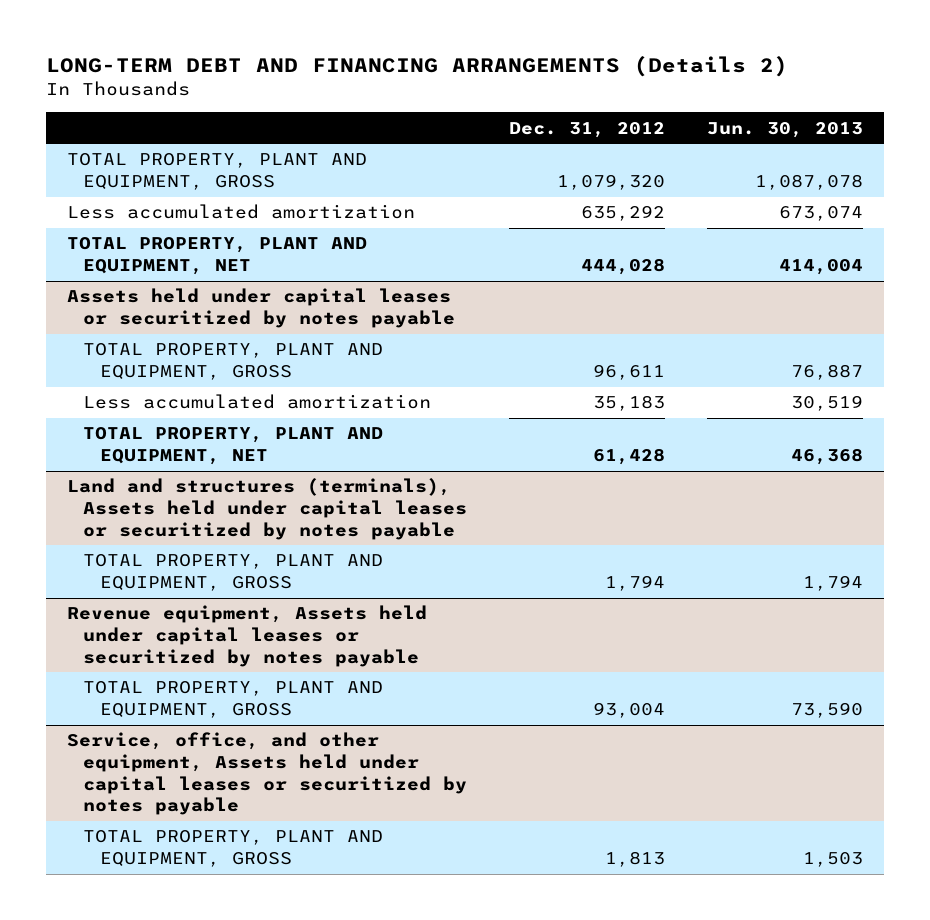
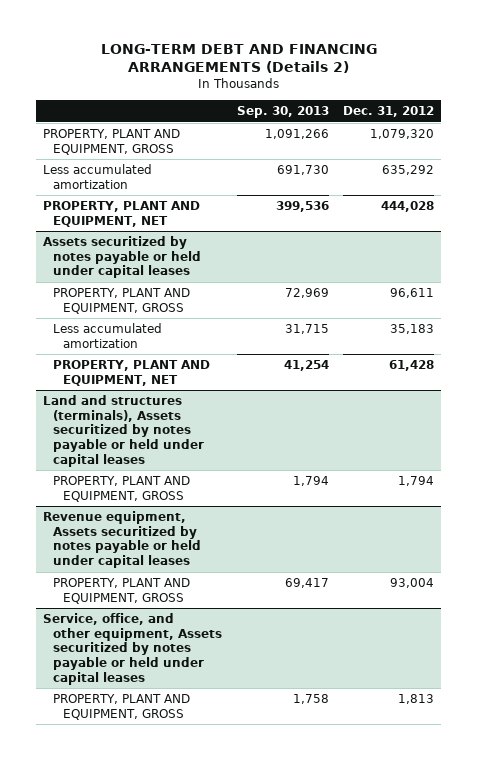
- | Dec. 31, 2012 | Jun. 30, 2013
+ | Sep. 30, 2013 | Dec. 31, 2012
- TOTAL PROPERTY, PLANT AND EQUIPMENT, GROSS | 1,079,320 | 1,087,078
+ PROPERTY, PLANT AND EQUIPMENT, GROSS | 1,091,266 | 1,079,320
- TOTAL PROPERTY, PLANT AND EQUIPMENT, NET | 444,028 | 414,004
- Assets held under capital leases or securitized by notes payable
- TOTAL PROPERTY, PLANT AND EQUIPMENT, GROSS | 96,611 | 76,887
+ PROPERTY, PLANT AND EQUIPMENT, NET | 399,536 | 444,028
+ Assets securitized by notes payable or held under capital leases
+ PROPERTY, PLANT AND EQUIPMENT, GROSS | 72,969 | 96,611
- TOTAL PROPERTY, PLANT AND EQUIPMENT, NET | 61,428 | 46,368
- Land and structures (terminals), Assets held under capital leases or securitized by notes payable
- TOTAL PROPERTY, PLANT AND EQUIPMENT, GROSS | 1,794 | 1,794
- Revenue equipment, Assets held under capital leases or securitized by notes payable
- TOTAL PROPERTY, PLANT AND EQUIPMENT, GROSS | 93,004 | 73,590
- Service, office, and other equipment, Assets held under capital leases or securitized by notes payable
- TOTAL PROPERTY, PLANT AND EQUIPMENT, GROSS | 1,813 | 1,503
+ PROPERTY, PLANT AND EQUIPMENT, NET | 41,254 | 61,428
+ Land and structures (terminals), Assets securitized by notes payable or held under capital leases
+ PROPERTY, PLANT AND EQUIPMENT, GROSS | 1,794 | 1,794
+ Revenue equipment, Assets securitized by notes payable or held under capital leases
+ PROPERTY, PLANT AND EQUIPMENT, GROSS | 69,417 | 93,004
+ Service, office, and other equipment, Assets securitized by notes payable or held under capital leases
+ PROPERTY, PLANT AND EQUIPMENT, GROSS | 1,758 | 1,813

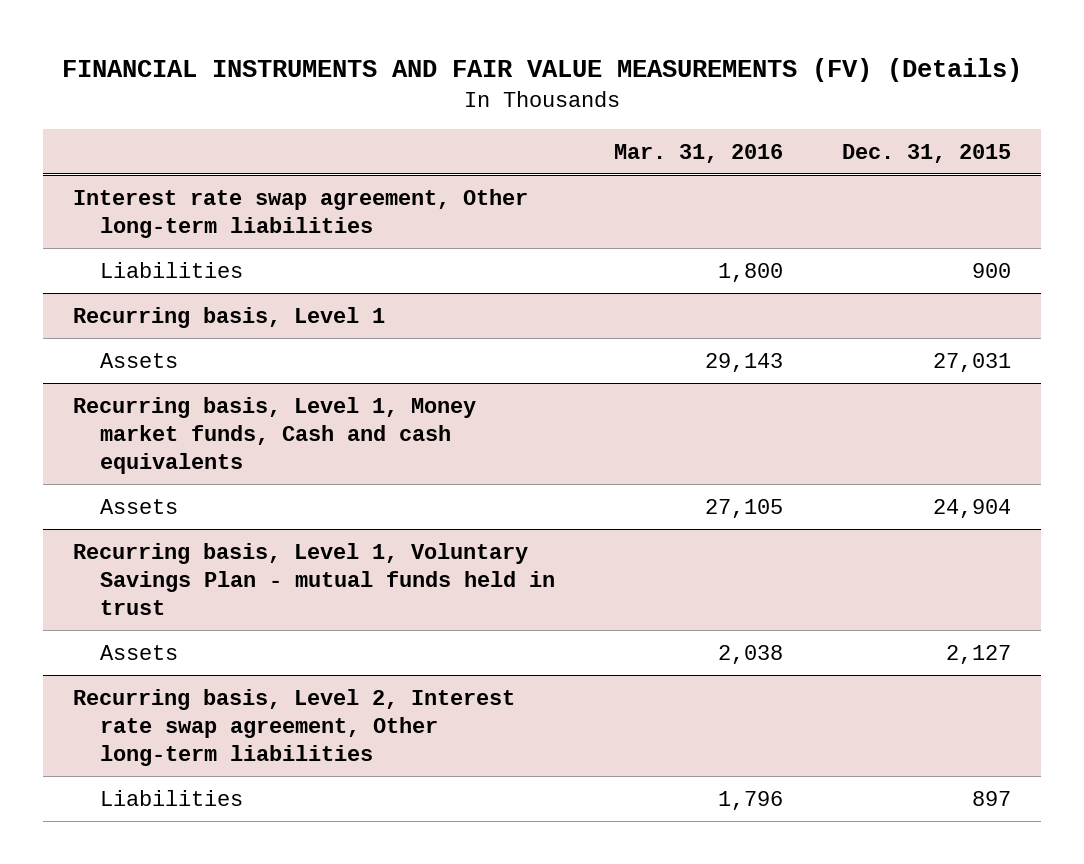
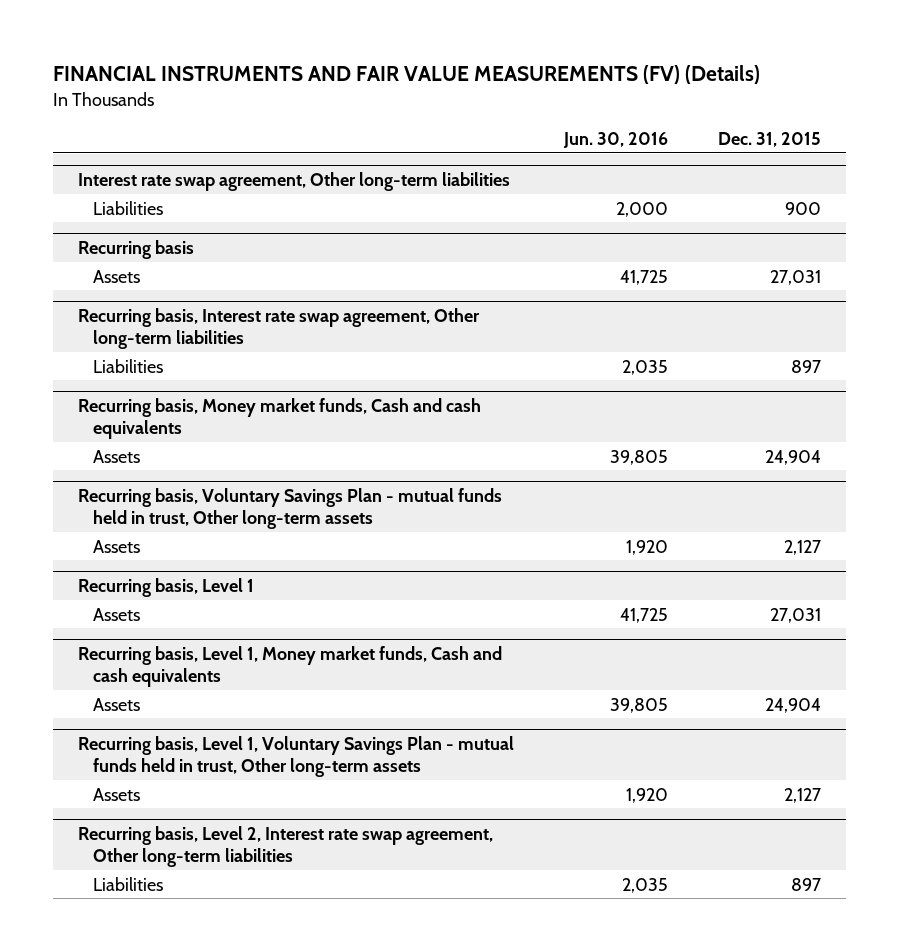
- | Mar. 31, 2016 | Dec. 31, 2015
+ | Jun. 30, 2016 | Dec. 31, 2015
+ Recurring basis
+ Assets | 41,725 | 27,031
+ Recurring basis, Interest rate swap agreement, Other long-term liabilities
+ Liabilities | 2,035 | 897
+ Recurring basis, Money market funds, Cash and cash equivalents
+ Assets | 39,805 | 24,904
+ Recurring basis, Voluntary Savings Plan - mutual funds held in trust, Other long-term assets
+ Assets | 1,920 | 2,127
- Recurring basis, Level 1, Voluntary Savings Plan - mutual funds held in trust
+ Recurring basis, Level 1, Voluntary Savings Plan - mutual funds held in trust, Other long-term assets

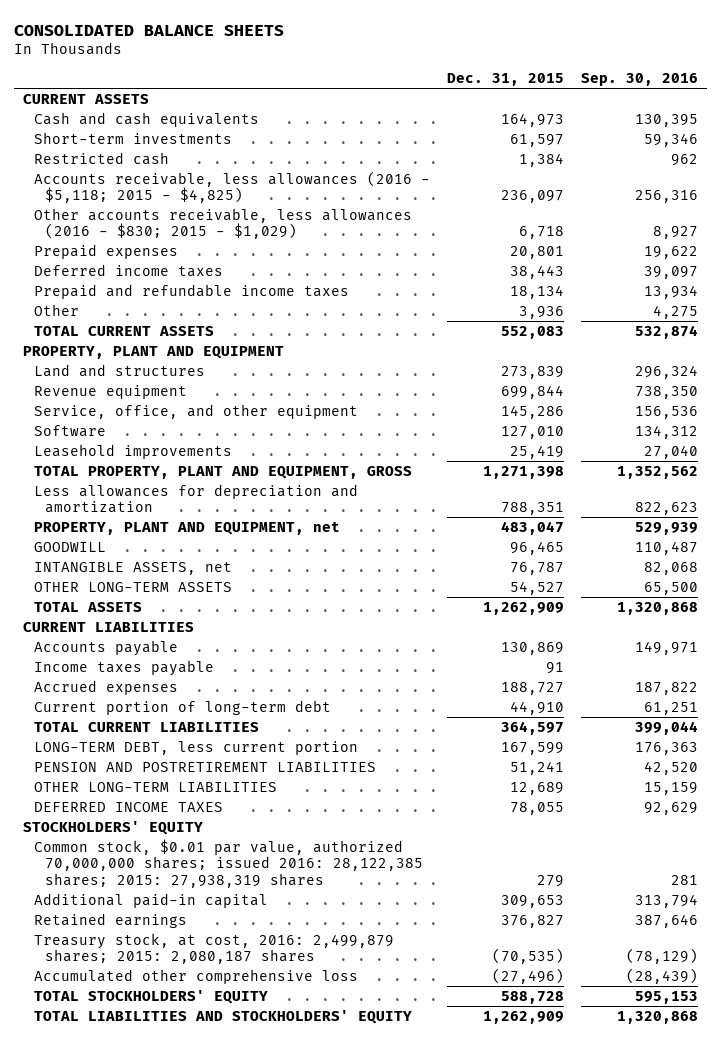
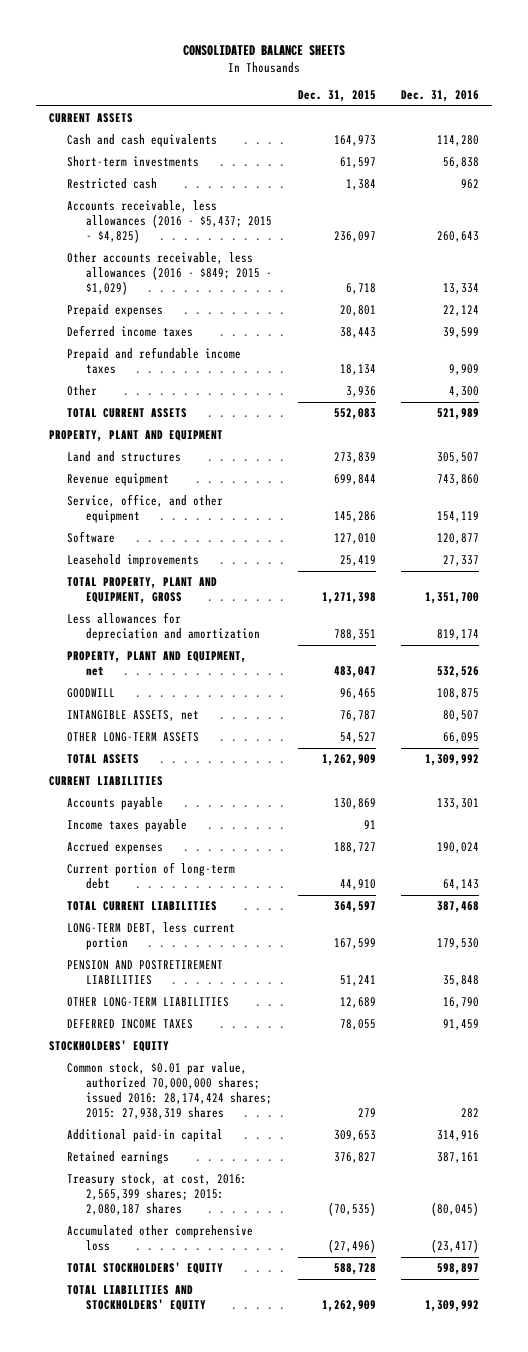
- | Dec. 31, 2015 | Sep. 30, 2016
+ | Dec. 31, 2015 | Dec. 31, 2016
- Accounts receivable, less allowances (2016 - $5,118; 2015 - $4,825) | 236,097 | 256,316
- Other accounts receivable, less allowances (2016 - $830; 2015 - $1,029) | 6,718 | 8,927
+ Accounts receivable, less allowances (2016 - $5,437; 2015 - $4,825) | 236,097 | 260,643
+ Other accounts receivable, less allowances (2016 - $849; 2015 - $1,029) | 6,718 | 13,334
- Common stock, $0.01 par value, authorized 70,000,000 shares; issued 2016: 28,122,385 shares; 2015: 27,938,319 shares | 279 | 281
+ Common stock, $0.01 par value, authorized 70,000,000 shares; issued 2016: 28,174,424 shares; 2015: 27,938,319 shares | 279 | 282
- Treasury stock, at cost, 2016: 2,499,879 shares; 2015: 2,080,187 shares | (70,535) | (78,129)
+ Treasury stock, at cost, 2016: 2,565,399 shares; 2015: 2,080,187 shares | (70,535) | (80,045)

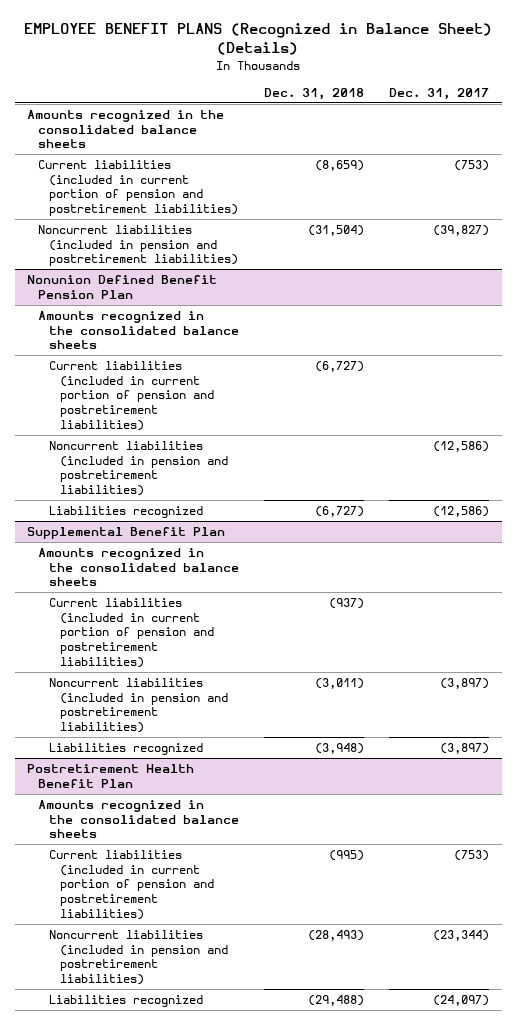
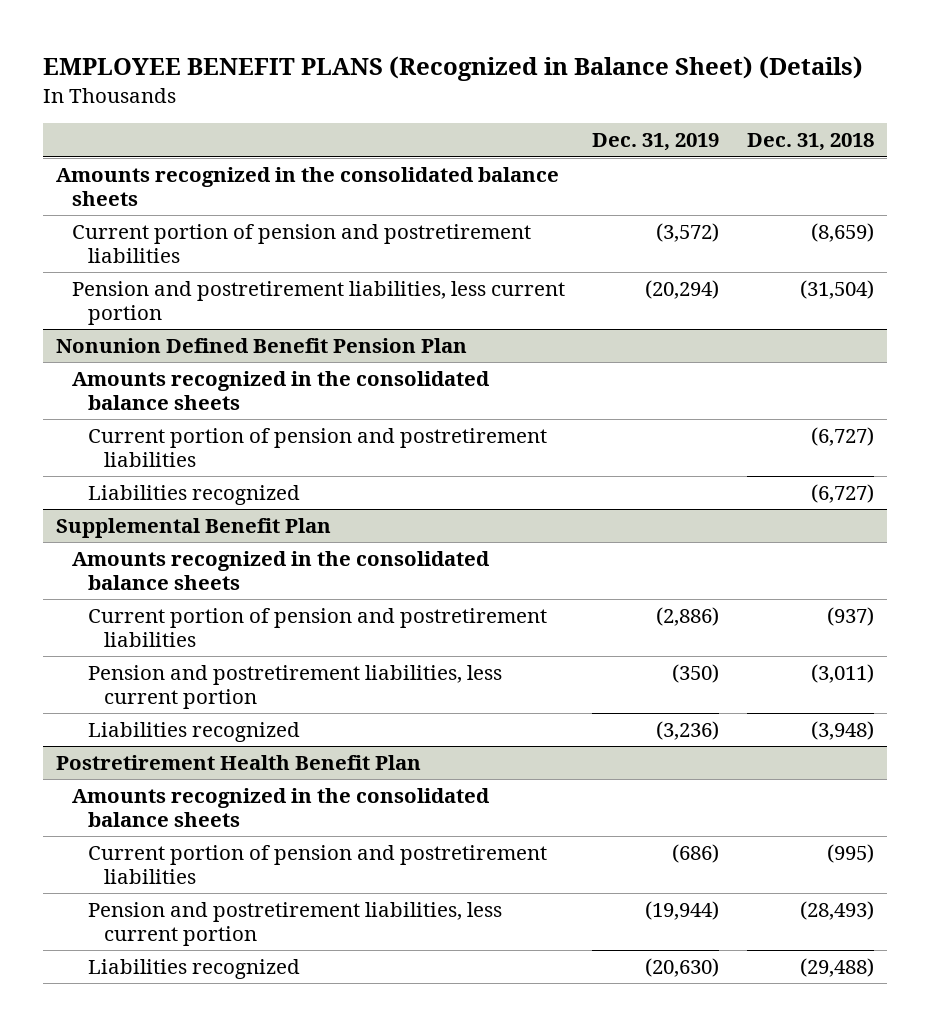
- | Dec. 31, 2018 | Dec. 31, 2017
+ | Dec. 31, 2019 | Dec. 31, 2018
- Current liabilities (included in current portion of pension and postretirement liabilities) | (8,659) | (753)
- Noncurrent liabilities (included in pension and postretirement liabilities) | (31,504) | (39,827)
+ Current portion of pension and postretirement liabilities | (3,572) | (8,659)
+ Pension and postretirement liabilities, less current portion | (20,294) | (31,504)
@ Nonunion Defined Benefit Pension Plan
- Current liabilities (included in current portion of pension and postretirement liabilities) | (6,727) |
- Noncurrent liabilities (included in pension and postretirement liabilities) | | (12,586)
+ Current portion of pension and postretirement liabilities | | (6,727)
@ Supplemental Benefit Plan
- Current liabilities (included in current portion of pension and postretirement liabilities) | (937) |
- Noncurrent liabilities (included in pension and postretirement liabilities) | (3,011) | (3,897)
+ Current portion of pension and postretirement liabilities | (2,886) | (937)
+ Pension and postretirement liabilities, less current portion | (350) | (3,011)
@ Postretirement Health Benefit Plan
- Current liabilities (included in current portion of pension and postretirement liabilities) | (995) | (753)
- Noncurrent liabilities (included in pension and postretirement liabilities) | (28,493) | (23,344)
+ Current portion of pension and postretirement liabilities | (686) | (995)
+ Pension and postretirement liabilities, less current portion | (19,944) | (28,493)

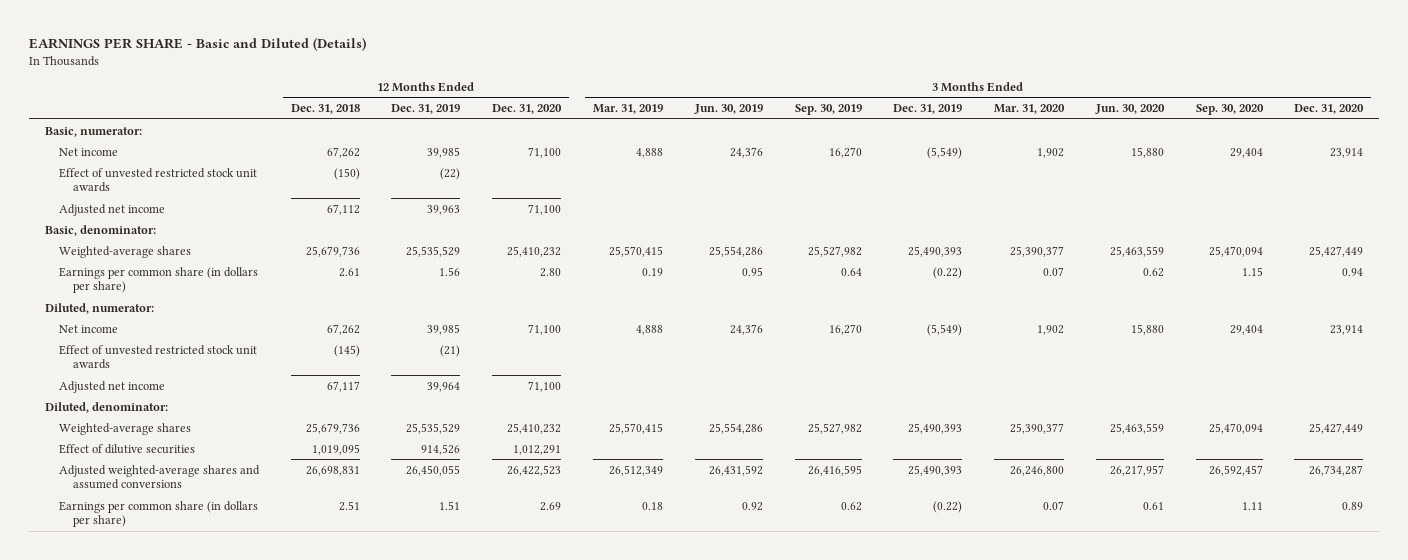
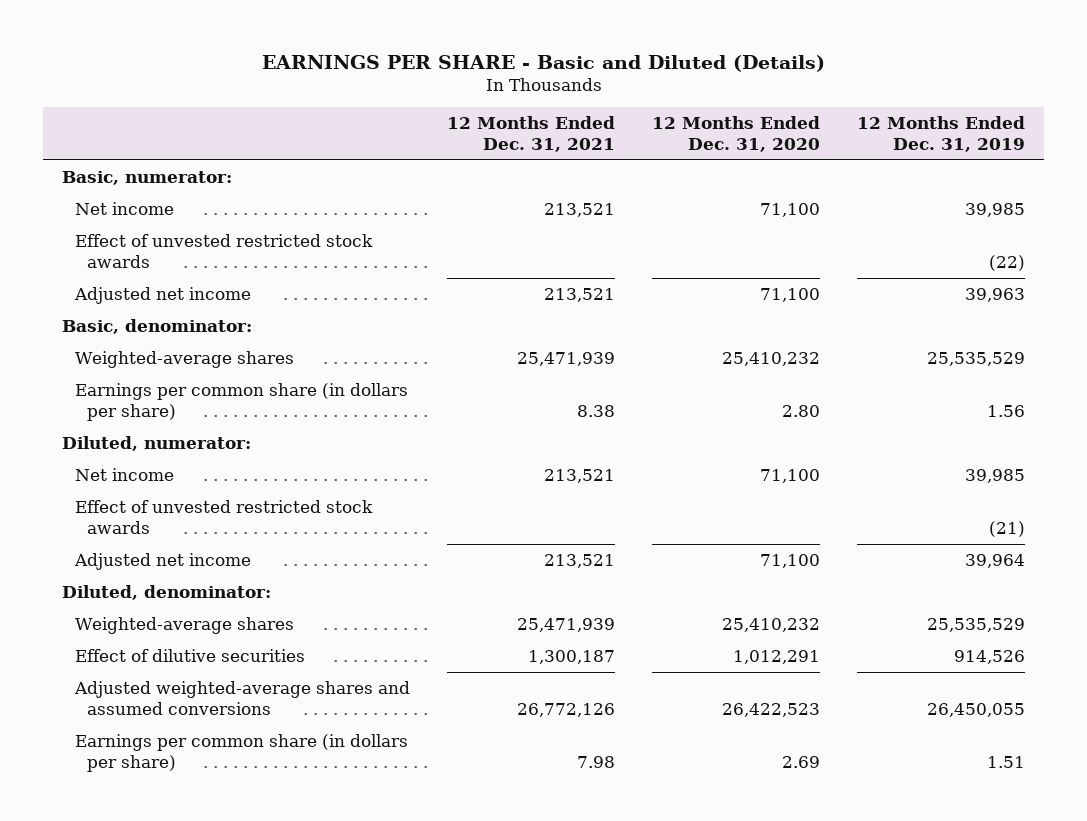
- | 12 Months Ended Dec. 31, 2018 | 12 Months Ended Dec. 31, 2019 | 12 Months Ended Dec. 31, 2020 | 3 Months Ended Mar. 31, 2019 | 3 Months Ended Jun. 30, 2019 | 3 Months Ended Sep. 30, 2019 | 3 Months Ended Dec. 31, 2019 | 3 Months Ended Mar. 31, 2020 | 3 Months Ended Jun. 30, 2020 | 3 Months Ended Sep. 30, 2020 | 3 Months Ended Dec. 31, 2020
+ | 12 Months Ended Dec. 31, 2021 | 12 Months Ended Dec. 31, 2020 | 12 Months Ended Dec. 31, 2019
- Effect of unvested restricted stock unit awards | (150) | (22) | | | | | | | | |
+ Effect of unvested restricted stock awards | | | (22)
- Effect of unvested restricted stock unit awards | (145) | (21) | | | | | | | | |
+ Effect of unvested restricted stock awards | | | (21)

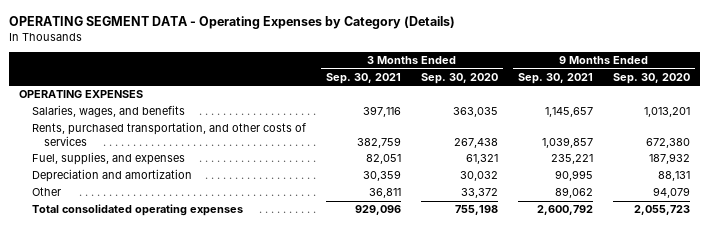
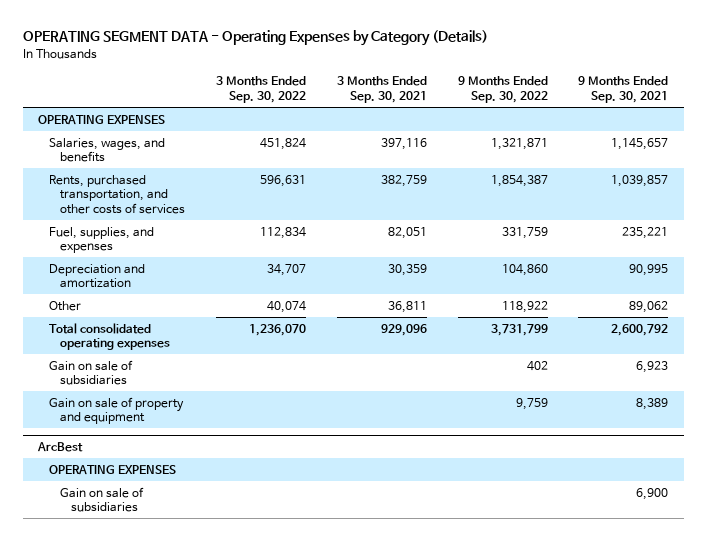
- | 3 Months Ended Sep. 30, 2021 | 3 Months Ended Sep. 30, 2020 | 9 Months Ended Sep. 30, 2021 | 9 Months Ended Sep. 30, 2020
+ | 3 Months Ended Sep. 30, 2022 | 3 Months Ended Sep. 30, 2021 | 9 Months Ended Sep. 30, 2022 | 9 Months Ended Sep. 30, 2021
+ Gain on sale of subsidiaries | | | 402 | 6,923
+ Gain on sale of property and equipment | | | 9,759 | 8,389
+ ArcBest
+ OPERATING EXPENSES
+ Gain on sale of subsidiaries | | | | 6,900

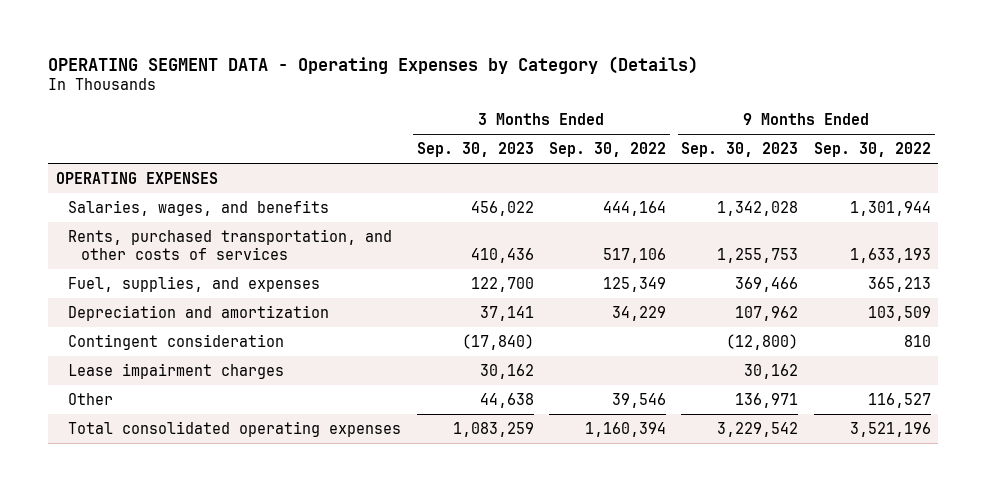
- | 3 Months Ended Sep. 30, 2022 | 3 Months Ended Sep. 30, 2021 | 9 Months Ended Sep. 30, 2022 | 9 Months Ended Sep. 30, 2021
+ | 3 Months Ended Sep. 30, 2023 | 3 Months Ended Sep. 30, 2022 | 9 Months Ended Sep. 30, 2023 | 9 Months Ended Sep. 30, 2022
- Salaries, wages, and benefits | 451,824 | 397,116 | 1,321,871 | 1,145,657
- Rents, purchased transportation, and other costs of services | 596,631 | 382,759 | 1,854,387 | 1,039,857
- Fuel, supplies, and expenses | 112,834 | 82,051 | 331,759 | 235,221
- Depreciation and amortization | 34,707 | 30,359 | 104,860 | 90,995
- Other | 40,074 | 36,811 | 118,922 | 89,062
- Total consolidated operating expenses | 1,236,070 | 929,096 | 3,731,799 | 2,600,792
- Gain on sale of subsidiaries | | | 402 | 6,923
- Gain on sale of property and equipment | | | 9,759 | 8,389
- ArcBest
- OPERATING EXPENSES
- Gain on sale of subsidiaries | | | | 6,900
+ Salaries, wages, and benefits | 456,022 | 444,164 | 1,342,028 | 1,301,944
+ Rents, purchased transportation, and other costs of services | 410,436 | 517,106 | 1,255,753 | 1,633,193
+ Fuel, supplies, and expenses | 122,700 | 125,349 | 369,466 | 365,213
+ Depreciation and amortization | 37,141 | 34,229 | 107,962 | 103,509
+ Contingent consideration | (17,840) | | (12,800) | 810
+ Lease impairment charges | 30,162 | | 30,162 |
+ Other | 44,638 | 39,546 | 136,971 | 116,527
+ Total consolidated operating expenses | 1,083,259 | 1,160,394 | 3,229,542 | 3,521,196

